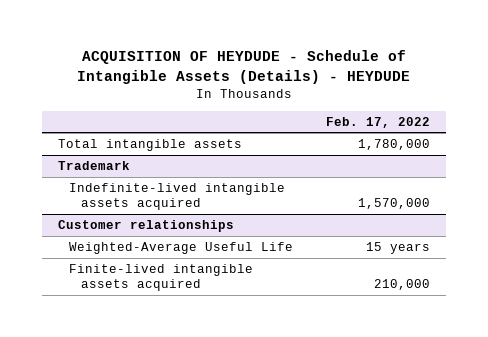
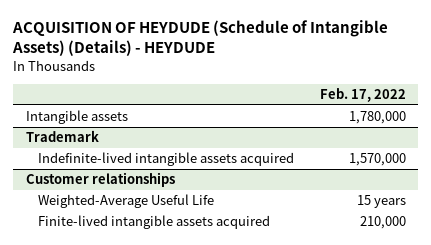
- ACQUISITION OF HEYDUDE - Schedule of Intangible Assets (Details) - HEYDUDE
+ ACQUISITION OF HEYDUDE (Schedule of Intangible Assets) (Details) - HEYDUDE
- Total intangible assets | 1,780,000
+ Intangible assets | 1,780,000

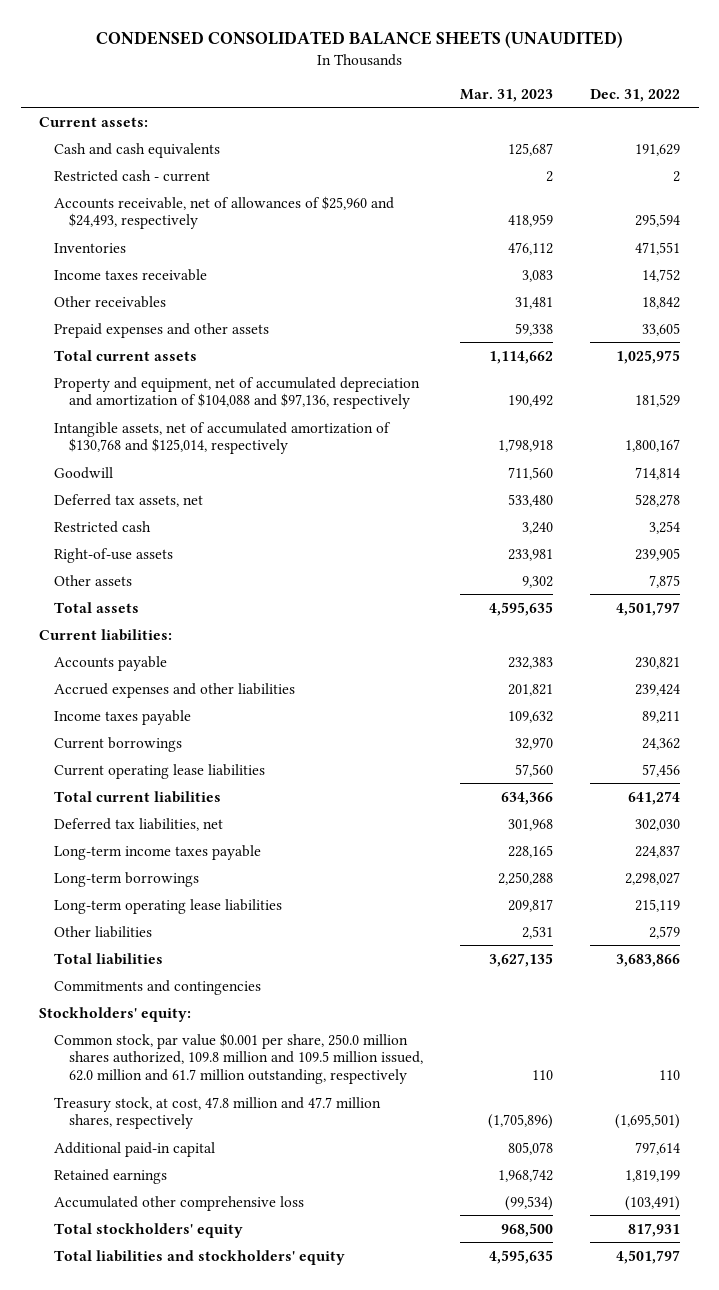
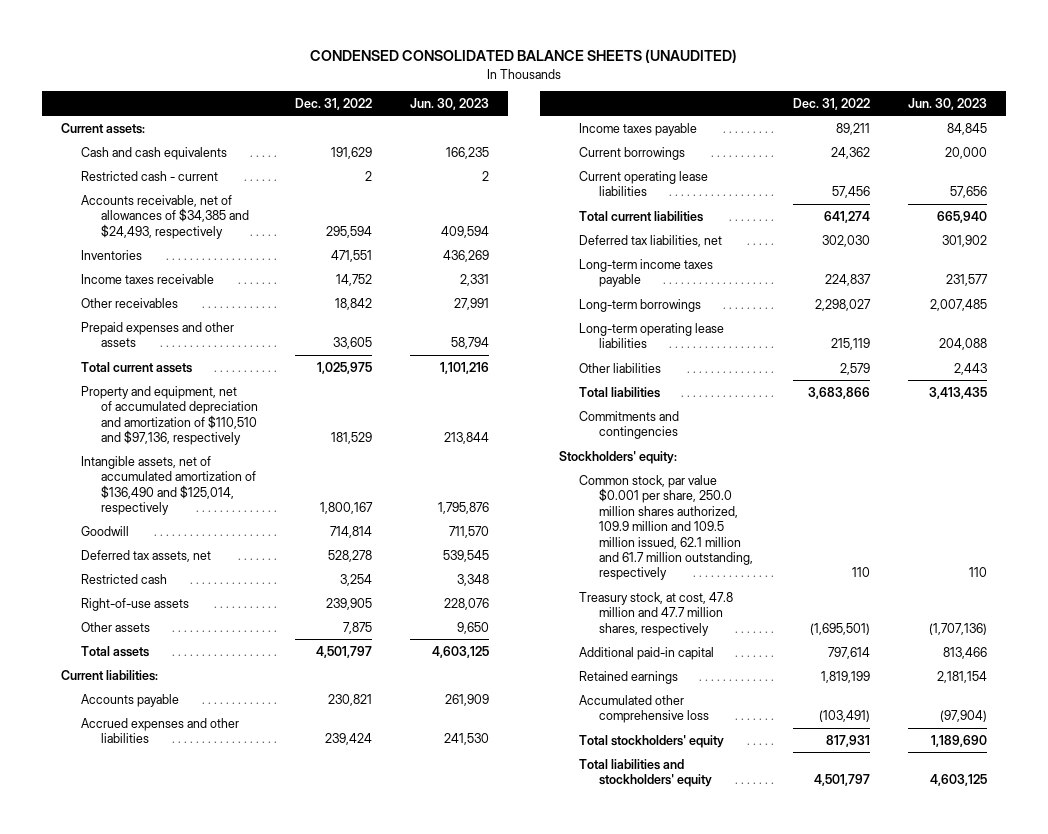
- | Mar. 31, 2023 | Dec. 31, 2022
+ | Dec. 31, 2022 | Jun. 30, 2023
- Accounts receivable, net of allowances of $25,960 and $24,493, respectively | 418,959 | 295,594
+ Accounts receivable, net of allowances of $34,385 and $24,493, respectively | 295,594 | 409,594
- Property and equipment, net of accumulated depreciation and amortization of $104,088 and $97,136, respectively | 190,492 | 181,529
- Intangible assets, net of accumulated amortization of $130,768 and $125,014, respectively | 1,798,918 | 1,800,167
+ Property and equipment, net of accumulated depreciation and amortization of $110,510 and $97,136, respectively | 181,529 | 213,844
+ Intangible assets, net of accumulated amortization of $136,490 and $125,014, respectively | 1,800,167 | 1,795,876
- Common stock, par value $0.001 per share, 250.0 million shares authorized, 109.8 million and 109.5 million issued, 62.0 million and 61.7 million outstanding, respectively | 110 | 110
+ Common stock, par value $0.001 per share, 250.0 million shares authorized, 109.9 million and 109.5 million issued, 62.1 million and 61.7 million outstanding, respectively | 110 | 110

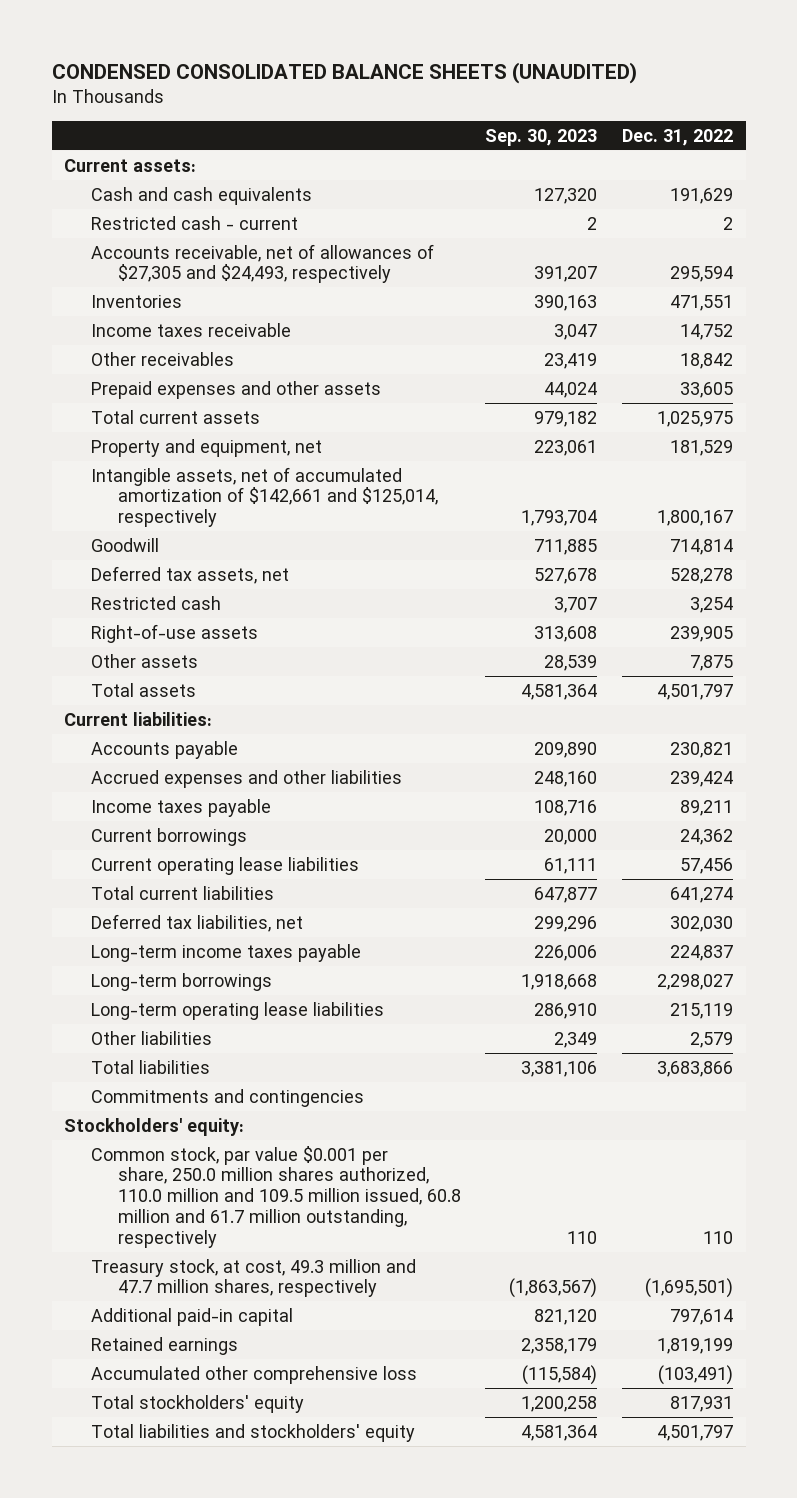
- | Dec. 31, 2022 | Jun. 30, 2023
+ | Sep. 30, 2023 | Dec. 31, 2022
- Accounts receivable, net of allowances of $34,385 and $24,493, respectively | 295,594 | 409,594
+ Accounts receivable, net of allowances of $27,305 and $24,493, respectively | 391,207 | 295,594
- Property and equipment, net of accumulated depreciation and amortization of $110,510 and $97,136, respectively | 181,529 | 213,844
- Intangible assets, net of accumulated amortization of $136,490 and $125,014, respectively | 1,800,167 | 1,795,876
+ Property and equipment, net | 223,061 | 181,529
+ Intangible assets, net of accumulated amortization of $142,661 and $125,014, respectively | 1,793,704 | 1,800,167
- Common stock, par value $0.001 per share, 250.0 million shares authorized, 109.9 million and 109.5 million issued, 62.1 million and 61.7 million outstanding, respectively | 110 | 110
- Treasury stock, at cost, 47.8 million and 47.7 million shares, respectively | (1,695,501) | (1,707,136)
+ Common stock, par value $0.001 per share, 250.0 million shares authorized, 110.0 million and 109.5 million issued, 60.8 million and 61.7 million outstanding, respectively | 110 | 110
+ Treasury stock, at cost, 49.3 million and 47.7 million shares, respectively | (1,863,567) | (1,695,501)

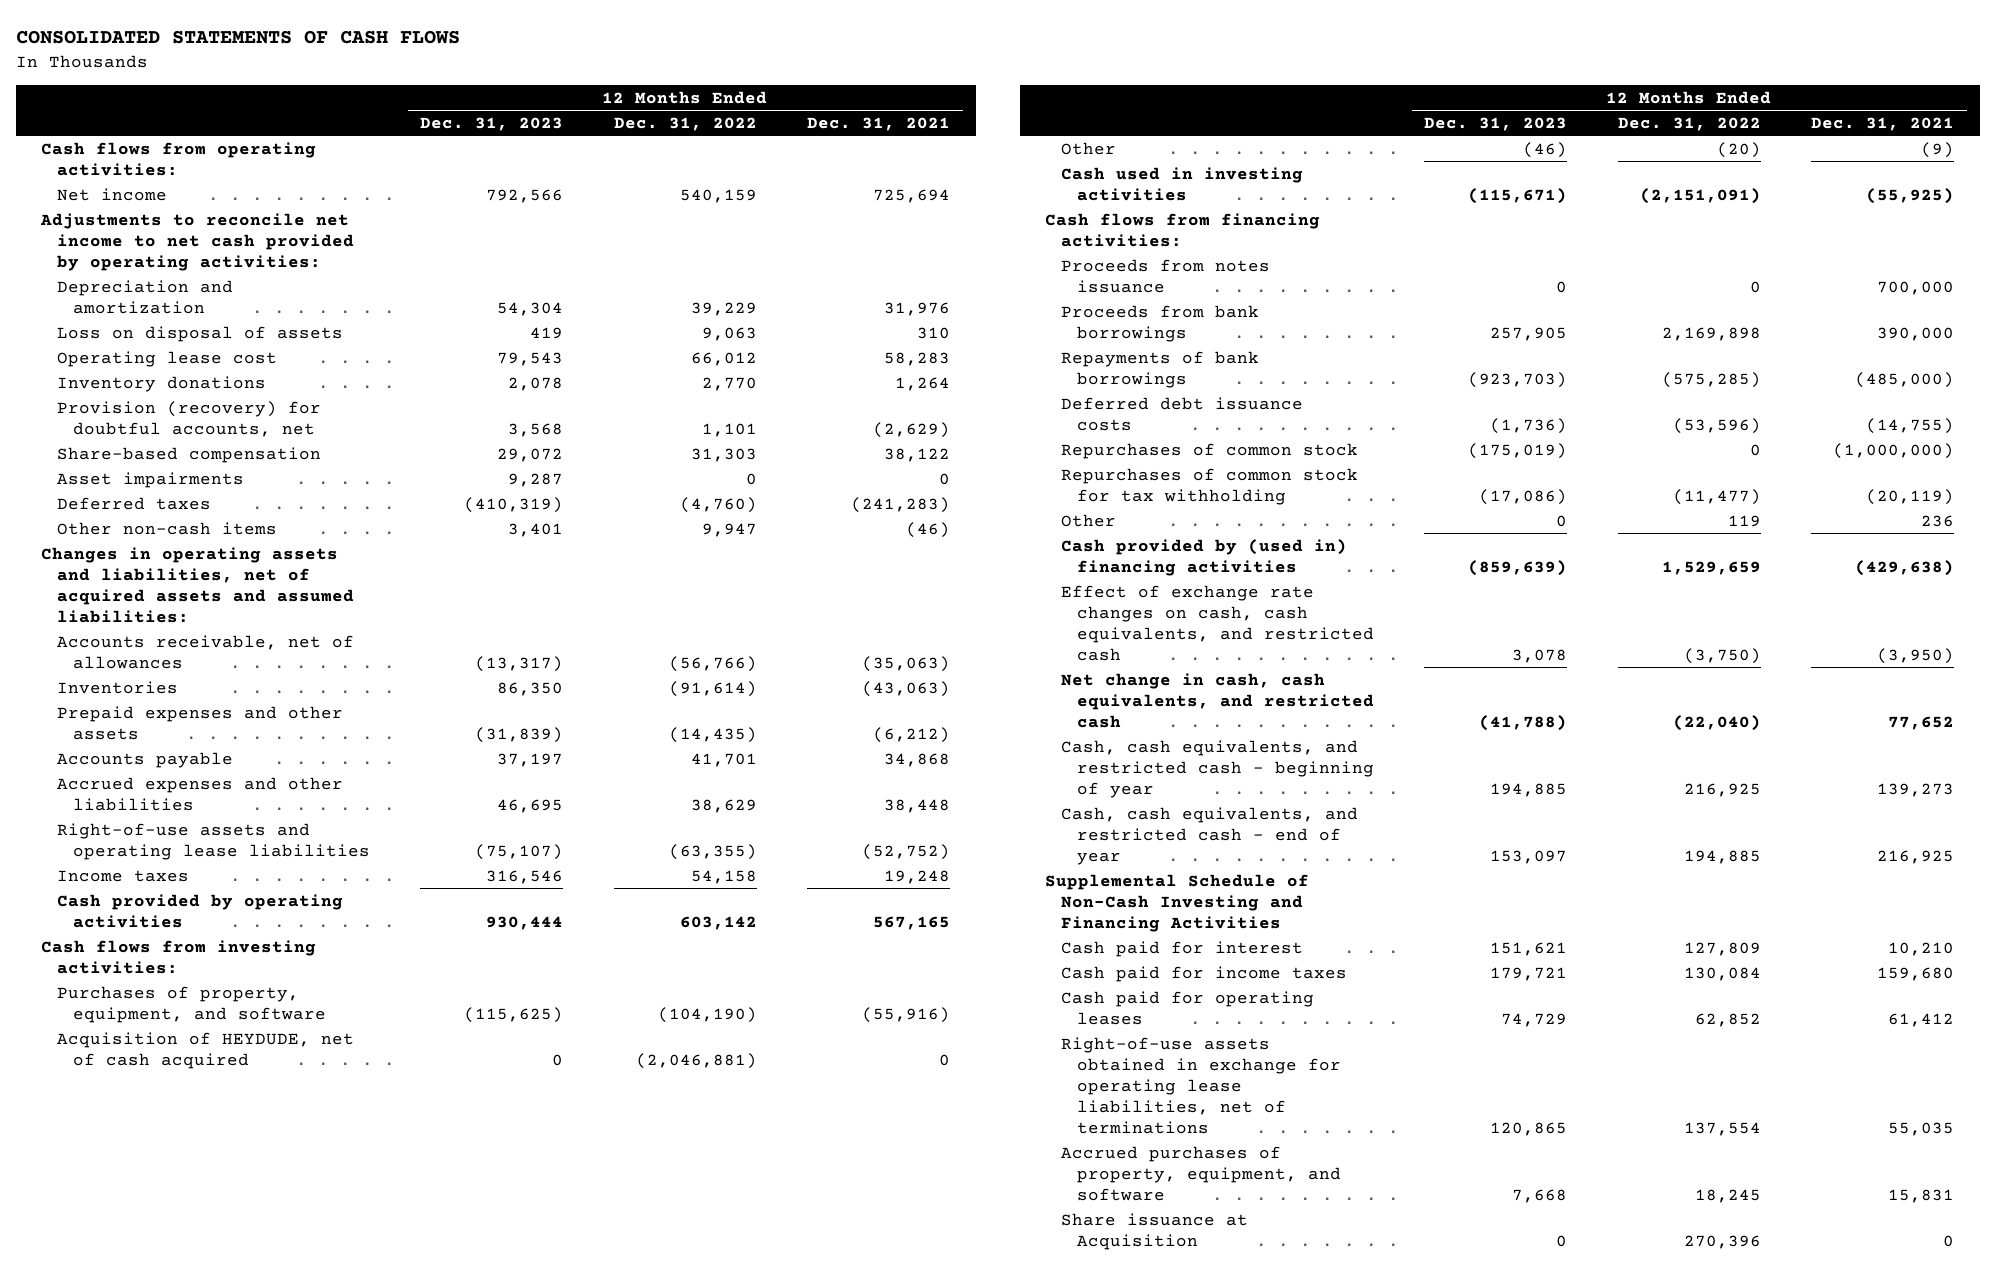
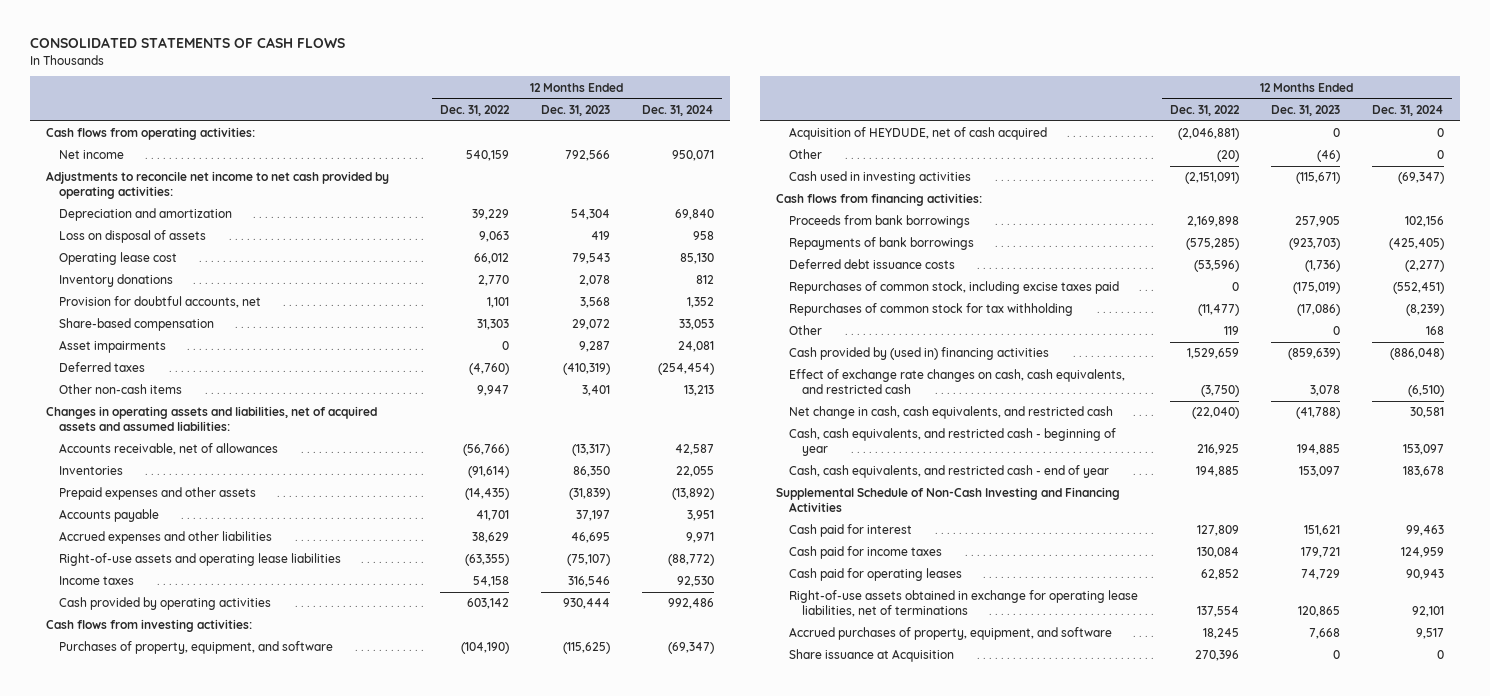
- | 12 Months Ended Dec. 31, 2023 | 12 Months Ended Dec. 31, 2022 | 12 Months Ended Dec. 31, 2021
+ | 12 Months Ended Dec. 31, 2022 | 12 Months Ended Dec. 31, 2023 | 12 Months Ended Dec. 31, 2024
- Provision (recovery) for doubtful accounts, net | 3,568 | 1,101 | (2,629)
+ Provision for doubtful accounts, net | 1,101 | 3,568 | 1,352
- Proceeds from notes issuance | 0 | 0 | 700,000
- Repurchases of common stock | (175,019) | 0 | (1,000,000)
+ Repurchases of common stock, including excise taxes paid | 0 | (175,019) | (552,451)

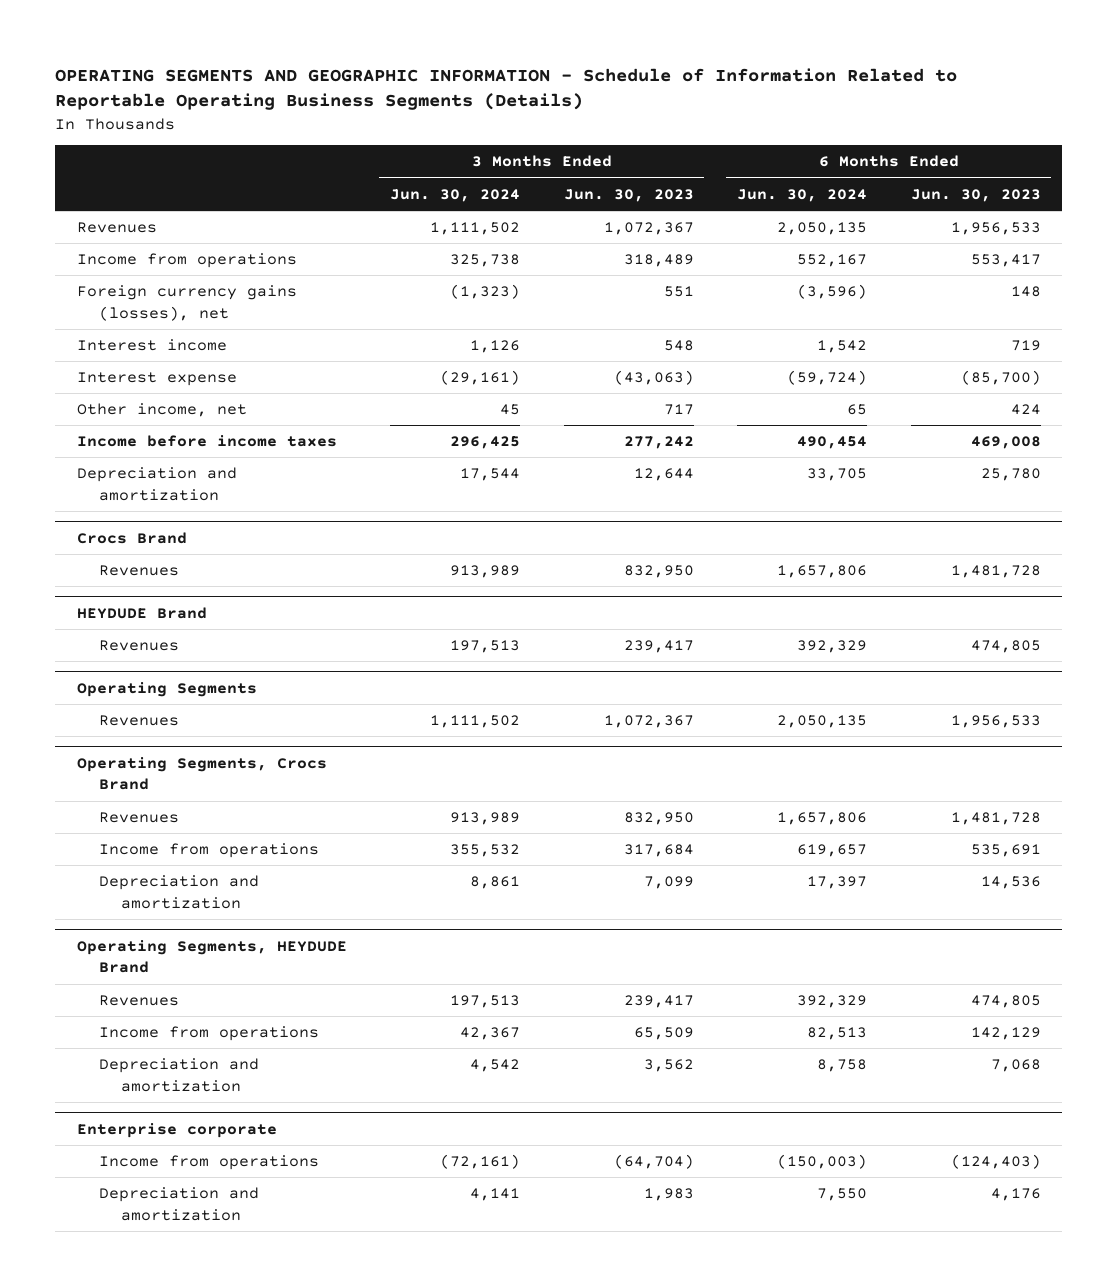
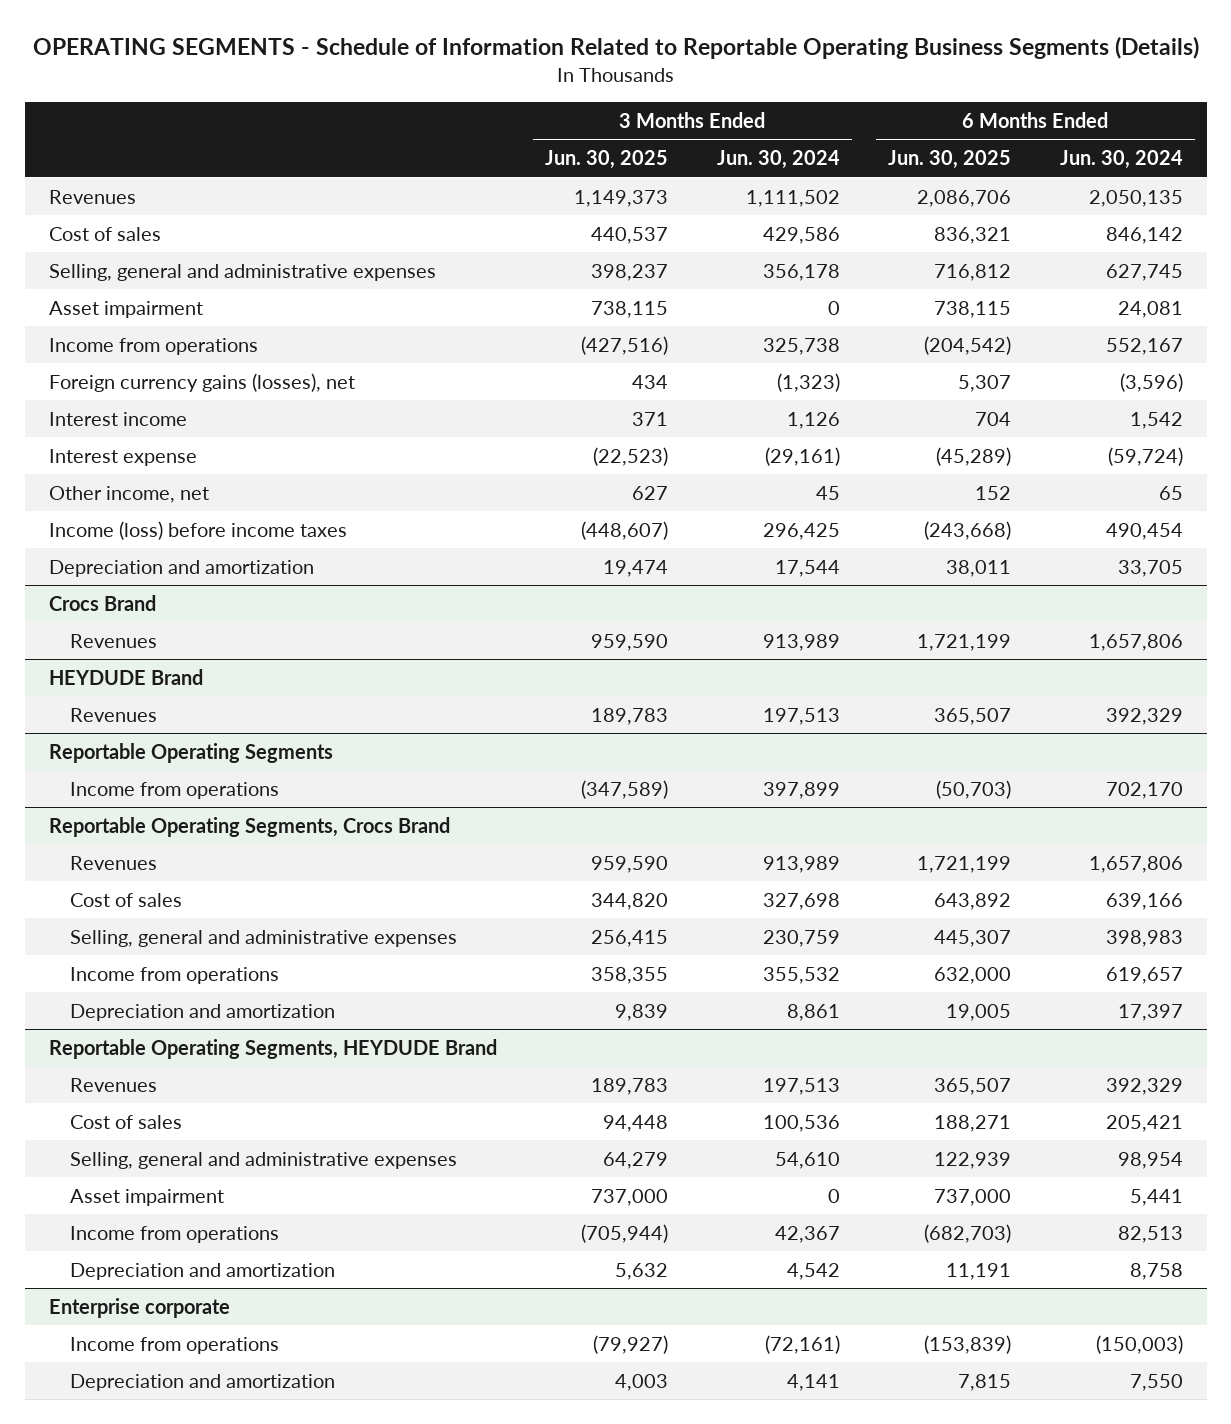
- OPERATING SEGMENTS AND GEOGRAPHIC INFORMATION - Schedule of Information Related to Reportable Operating Business Segments (Details)
+ OPERATING SEGMENTS - Schedule of Information Related to Reportable Operating Business Segments (Details)
- | 3 Months Ended Jun. 30, 2024 | 3 Months Ended Jun. 30, 2023 | 6 Months Ended Jun. 30, 2024 | 6 Months Ended Jun. 30, 2023
+ | 3 Months Ended Jun. 30, 2025 | 3 Months Ended Jun. 30, 2024 | 6 Months Ended Jun. 30, 2025 | 6 Months Ended Jun. 30, 2024
+ Cost of sales | 440,537 | 429,586 | 836,321 | 846,142
+ Selling, general and administrative expenses | 398,237 | 356,178 | 716,812 | 627,745
+ Asset impairment | 738,115 | 0 | 738,115 | 24,081
- Income before income taxes | 296,425 | 277,242 | 490,454 | 469,008
+ Income (loss) before income taxes | (448,607) | 296,425 | (243,668) | 490,454
- Operating Segments
- Revenues | 1,111,502 | 1,072,367 | 2,050,135 | 1,956,533
- Operating Segments, Crocs Brand
+ Reportable Operating Segments
+ Income from operations | (347,589) | 397,899 | (50,703) | 702,170
+ Reportable Operating Segments, Crocs Brand
+ Cost of sales | 344,820 | 327,698 | 643,892 | 639,166
+ Selling, general and administrative expenses | 256,415 | 230,759 | 445,307 | 398,983
- Operating Segments, HEYDUDE Brand
+ Reportable Operating Segments, HEYDUDE Brand
+ Cost of sales | 94,448 | 100,536 | 188,271 | 205,421
+ Selling, general and administrative expenses | 64,279 | 54,610 | 122,939 | 98,954
+ Asset impairment | 737,000 | 0 | 737,000 | 5,441

